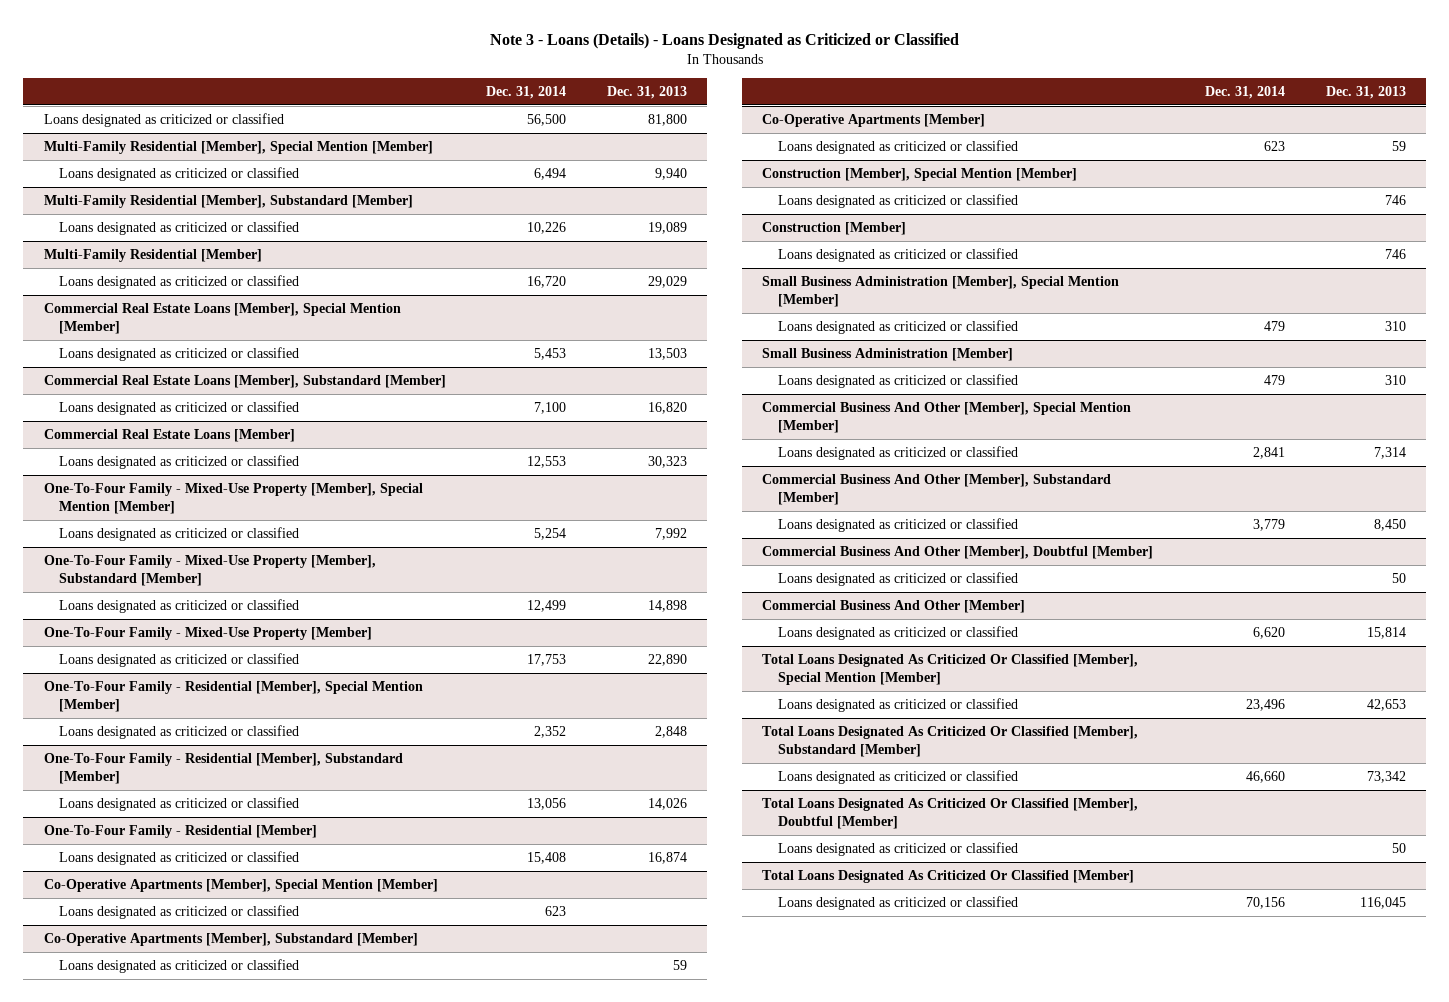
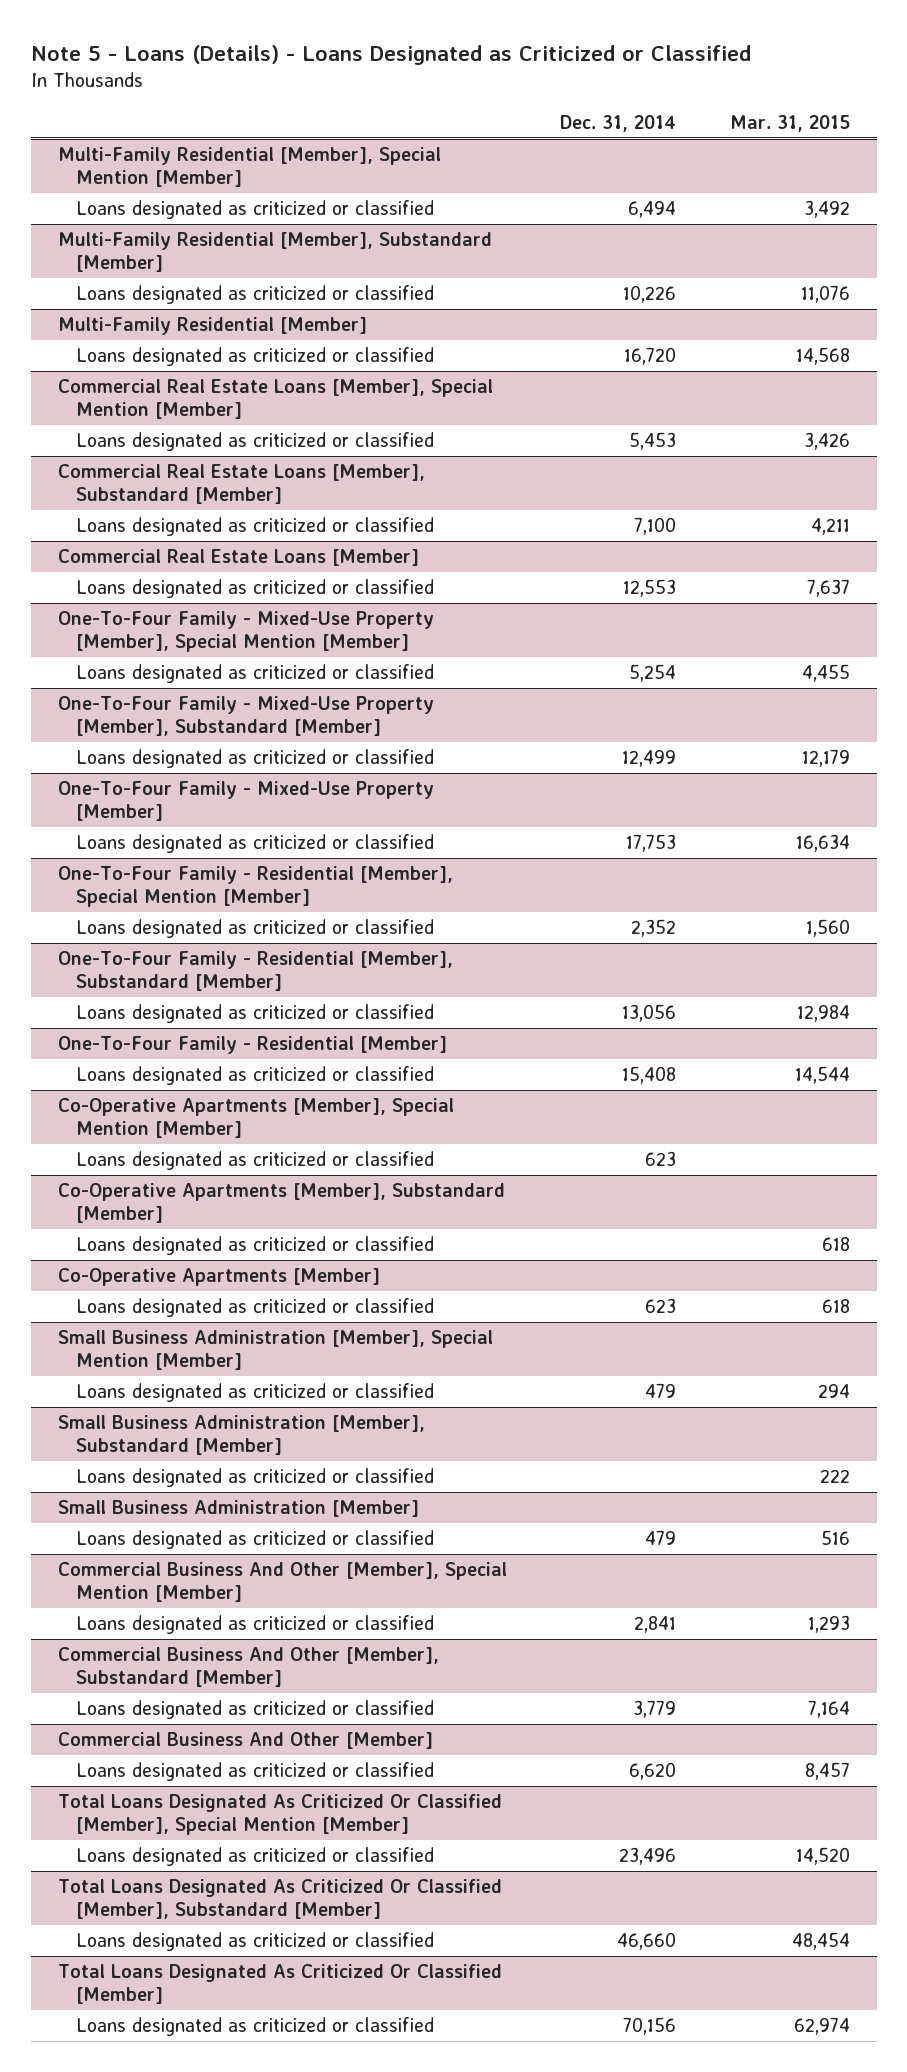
- Note 3 - Loans (Details) - Loans Designated as Criticized or Classified
+ Note 5 - Loans (Details) - Loans Designated as Criticized or Classified
- | Dec. 31, 2014 | Dec. 31, 2013
+ | Dec. 31, 2014 | Mar. 31, 2015
- Loans designated as criticized or classified | 56,500 | 81,800
- Construction [Member], Special Mention [Member]
- Loans designated as criticized or classified | | 746
- Construction [Member]
- Loans designated as criticized or classified | | 746
+ Small Business Administration [Member], Substandard [Member]
+ Loans designated as criticized or classified | | 222
- Commercial Business And Other [Member], Doubtful [Member]
- Loans designated as criticized or classified | | 50
- Total Loans Designated As Criticized Or Classified [Member], Doubtful [Member]
- Loans designated as criticized or classified | | 50

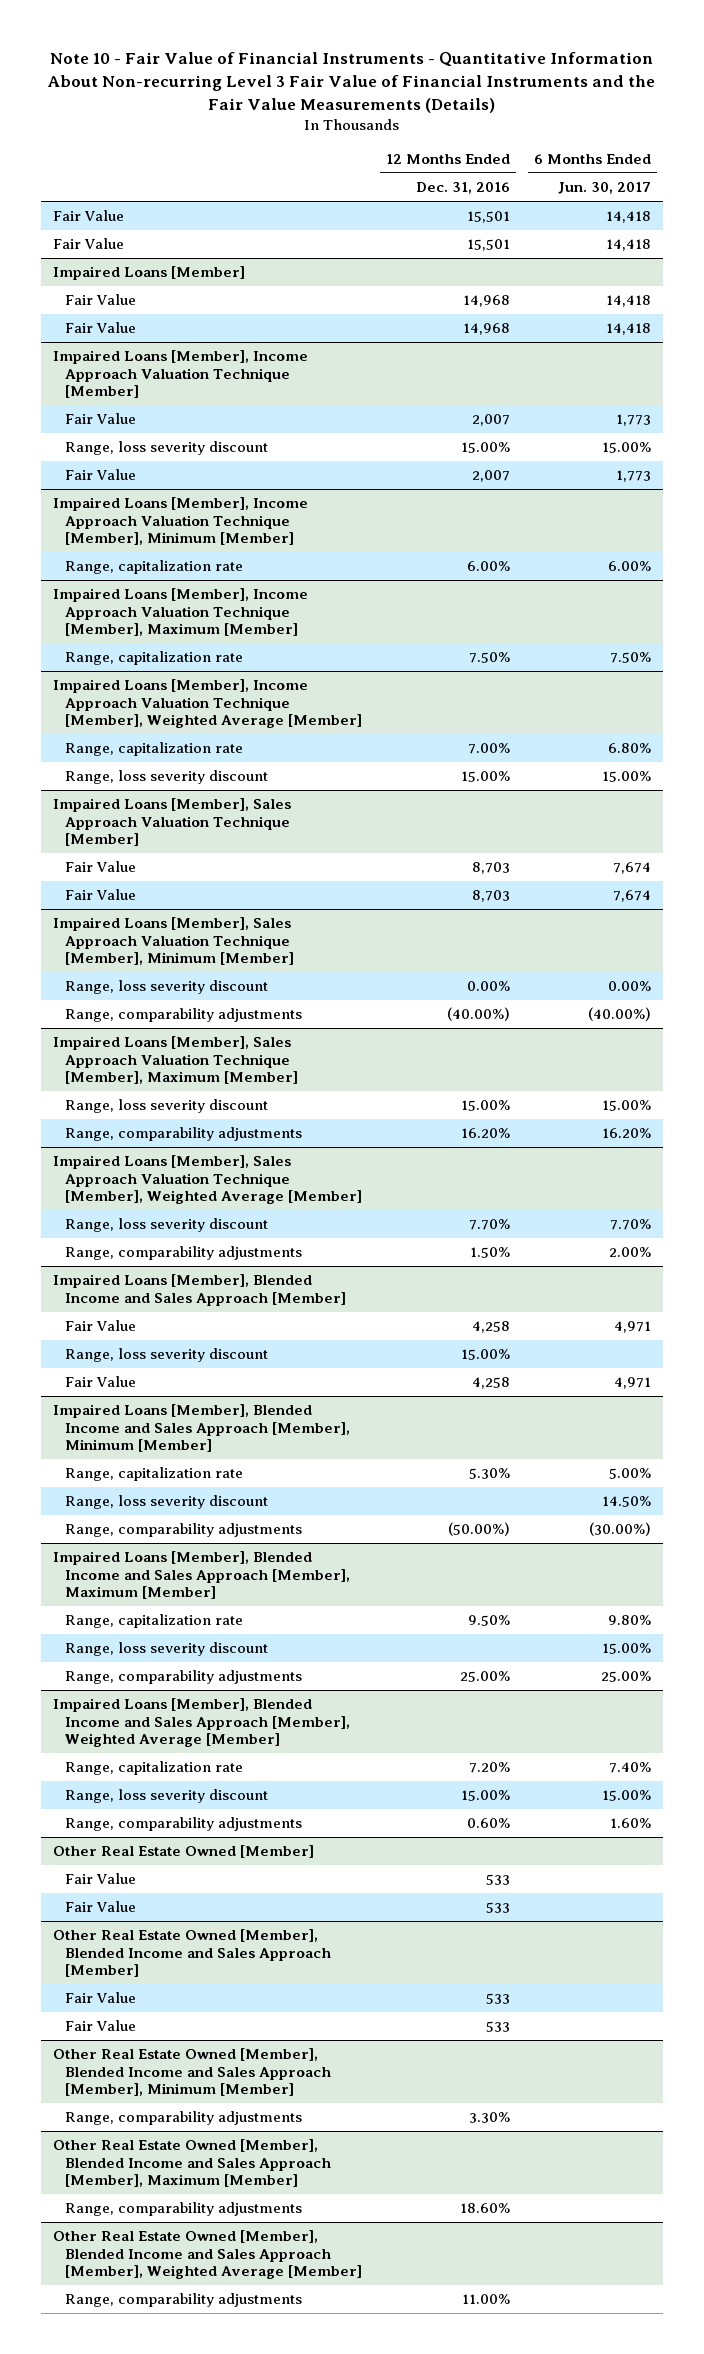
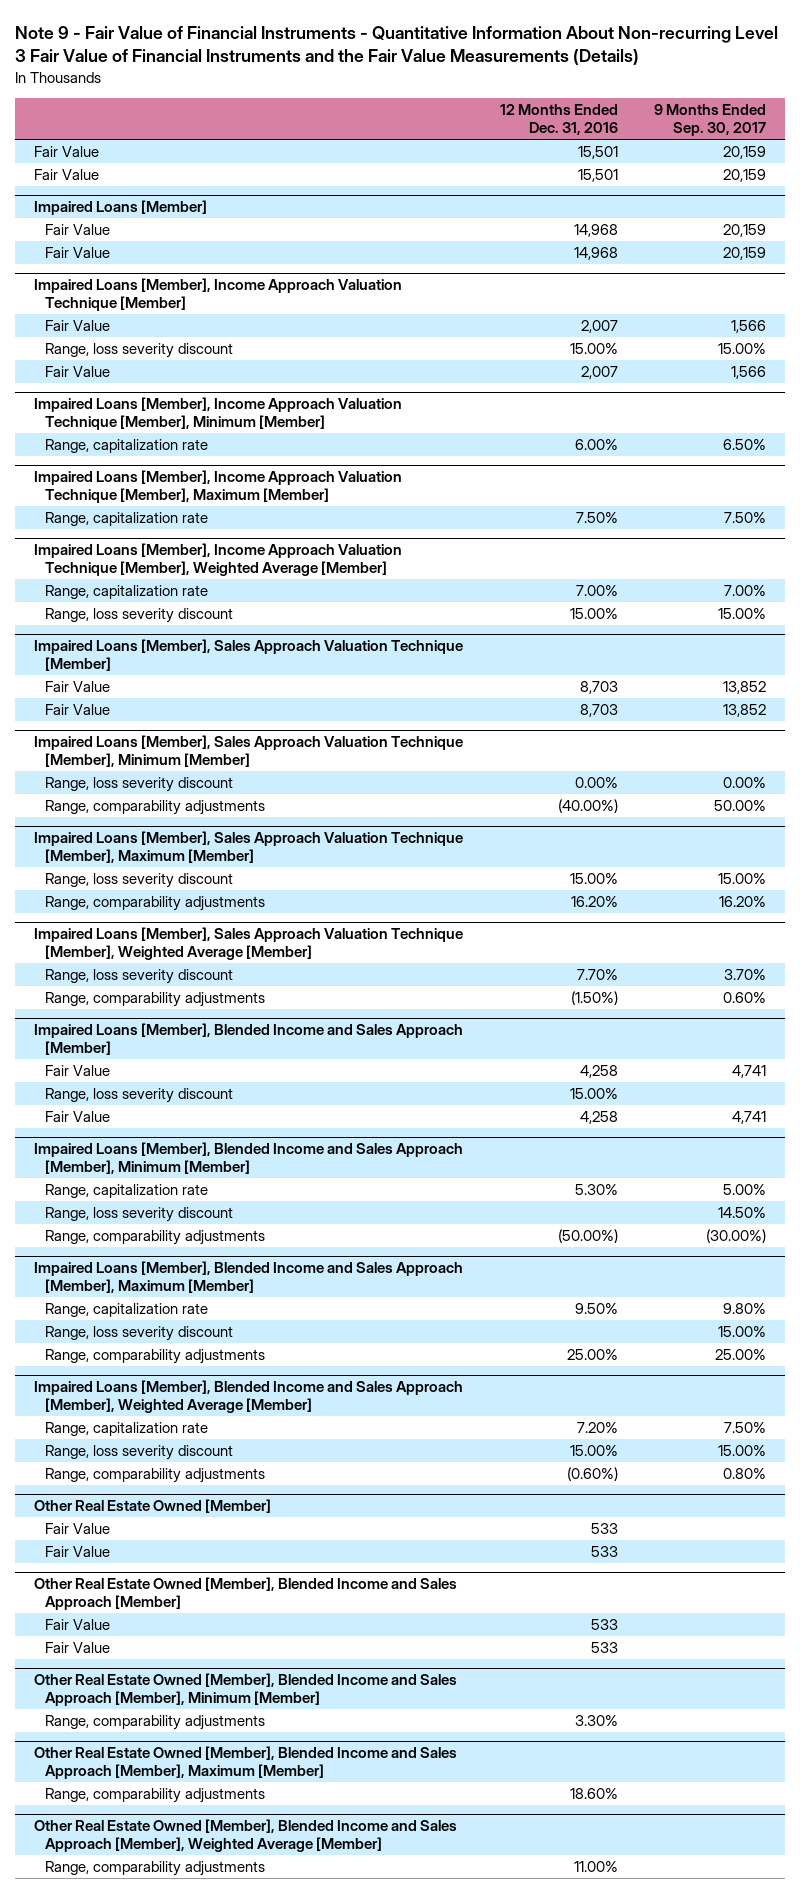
- Note 10 - Fair Value of Financial Instruments - Quantitative Information About Non-recurring Level 3 Fair Value of Financial Instruments and the Fair Value Measurements (Details)
+ Note 9 - Fair Value of Financial Instruments - Quantitative Information About Non-recurring Level 3 Fair Value of Financial Instruments and the Fair Value Measurements (Details)
- | 12 Months Ended Dec. 31, 2016 | 6 Months Ended Jun. 30, 2017
+ | 12 Months Ended Dec. 31, 2016 | 9 Months Ended Sep. 30, 2017
@ Impaired Loans [Member], Sales Approach Valuation Technique [Member], Weighted Average [Member]
- Range, comparability adjustments | 1.50% | 2.00%
+ Range, comparability adjustments | (1.50%) | 0.60%
@ Impaired Loans [Member], Blended Income and Sales Approach [Member], Weighted Average [Member]
- Range, comparability adjustments | 0.60% | 1.60%
+ Range, comparability adjustments | (0.60%) | 0.80%

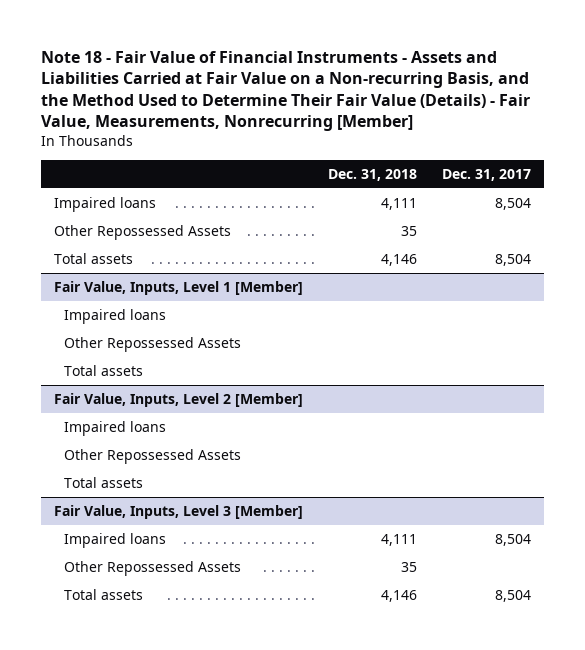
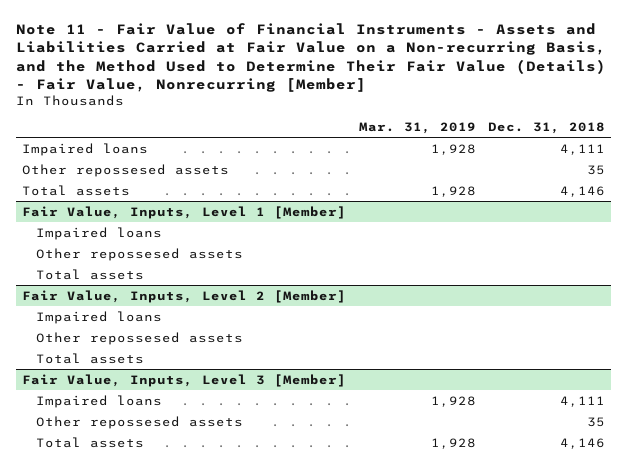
- Note 18 - Fair Value of Financial Instruments - Assets and Liabilities Carried at Fair Value on a Non-recurring Basis, and the Method Used to Determine Their Fair Value (Details) - Fair Value, Measurements, Nonrecurring [Member]
+ Note 11 - Fair Value of Financial Instruments - Assets and Liabilities Carried at Fair Value on a Non-recurring Basis, and the Method Used to Determine Their Fair Value (Details) - Fair Value, Nonrecurring [Member]
- | Dec. 31, 2018 | Dec. 31, 2017
+ | Mar. 31, 2019 | Dec. 31, 2018
- Other Repossessed Assets | 35 |
+ Other repossesed assets | | 35
@ Fair Value, Inputs, Level 1 [Member]
- Other Repossessed Assets
+ Other repossesed assets
@ Fair Value, Inputs, Level 2 [Member]
- Other Repossessed Assets
+ Other repossesed assets
@ Fair Value, Inputs, Level 3 [Member]
- Other Repossessed Assets | 35 |
+ Other repossesed assets | | 35

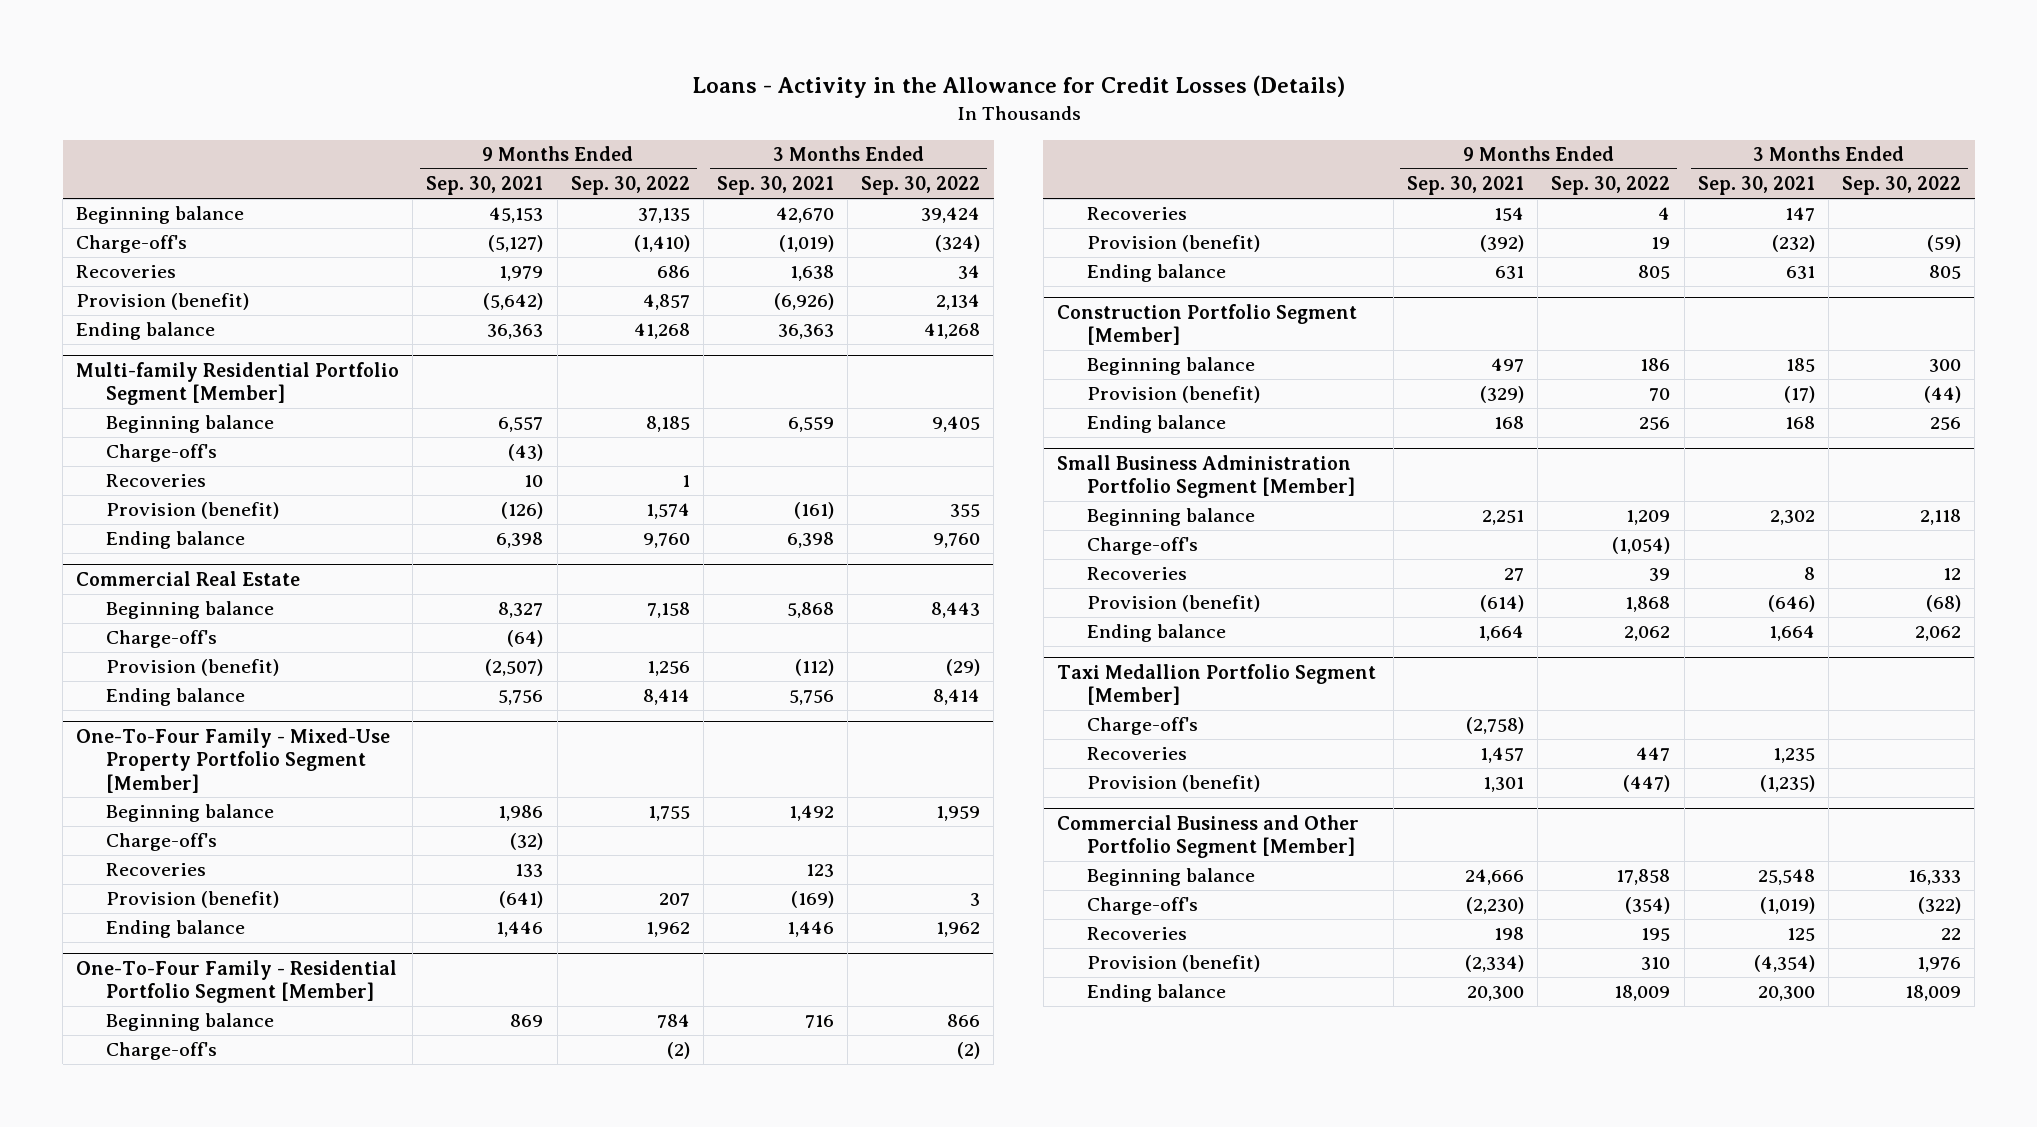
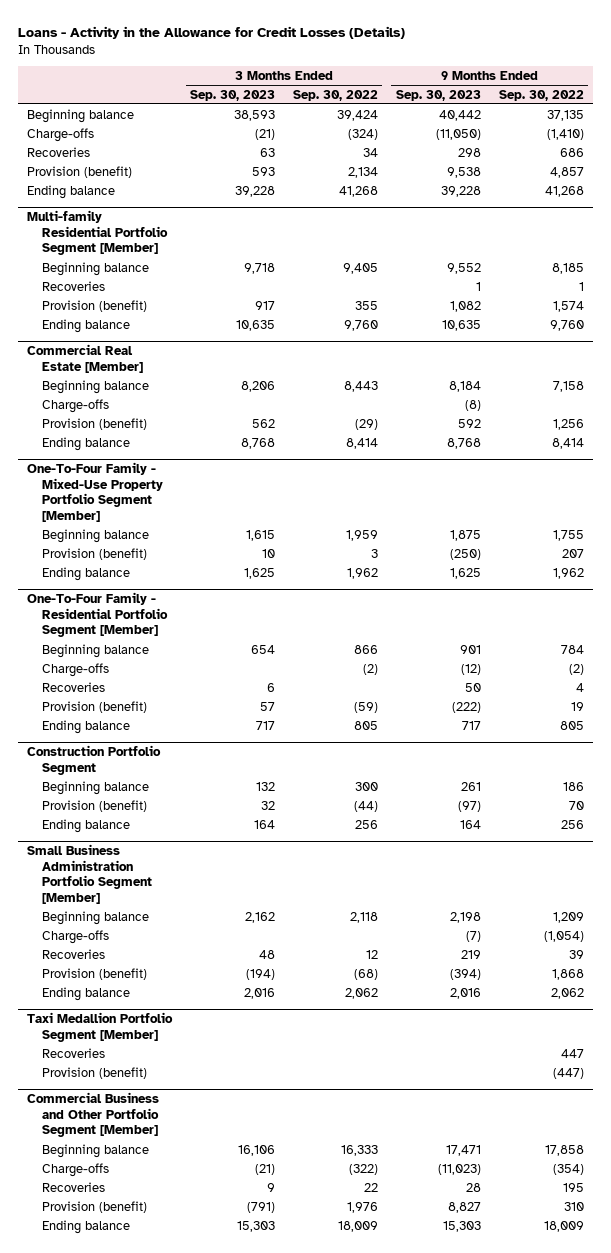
- | 9 Months Ended Sep. 30, 2021 | 9 Months Ended Sep. 30, 2022 | 3 Months Ended Sep. 30, 2021 | 3 Months Ended Sep. 30, 2022
+ | 3 Months Ended Sep. 30, 2023 | 3 Months Ended Sep. 30, 2022 | 9 Months Ended Sep. 30, 2023 | 9 Months Ended Sep. 30, 2022
- Charge-off's | (5,127) | (1,410) | (1,019) | (324)
+ Charge-offs | (21) | (324) | (11,050) | (1,410)
@ Multi-family Residential Portfolio Segment [Member]
- Charge-off's | (43) | | |
- Commercial Real Estate
+ Commercial Real Estate [Member]
- Charge-off's | (64) | | |
+ Charge-offs | | | (8) |
@ One-To-Four Family - Mixed-Use Property Portfolio Segment [Member]
- Charge-off's | (32) | | |
- Recoveries | 133 | | 123 |
@ One-To-Four Family - Residential Portfolio Segment [Member]
- Charge-off's | | (2) | | (2)
+ Charge-offs | | (2) | (12) | (2)
- Construction Portfolio Segment [Member]
+ Construction Portfolio Segment
@ Small Business Administration Portfolio Segment [Member]
- Charge-off's | | (1,054) | |
+ Charge-offs | | | (7) | (1,054)
@ Taxi Medallion Portfolio Segment [Member]
- Charge-off's | (2,758) | | |
@ Commercial Business and Other Portfolio Segment [Member]
- Charge-off's | (2,230) | (354) | (1,019) | (322)
+ Charge-offs | (21) | (322) | (11,023) | (354)

